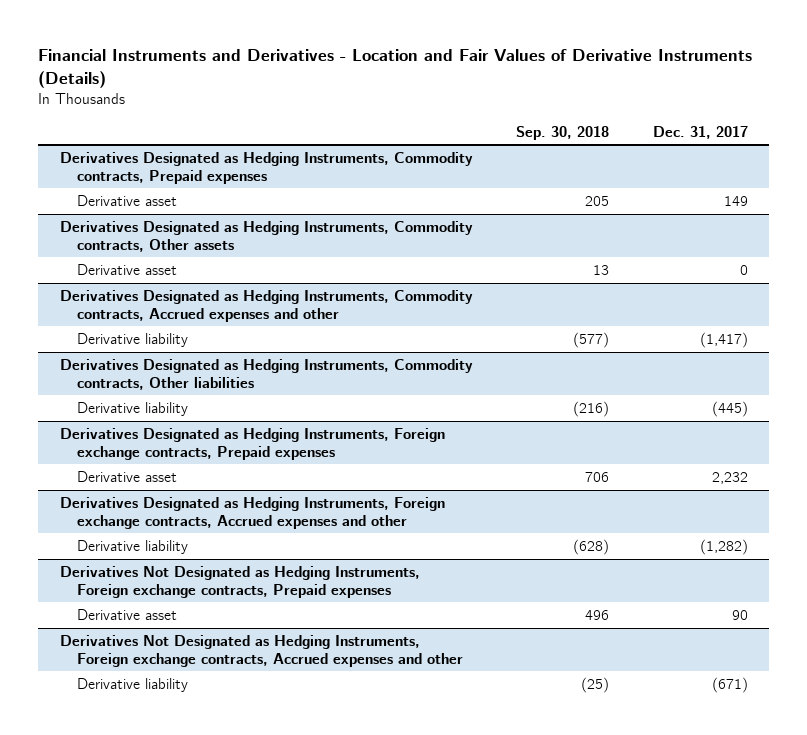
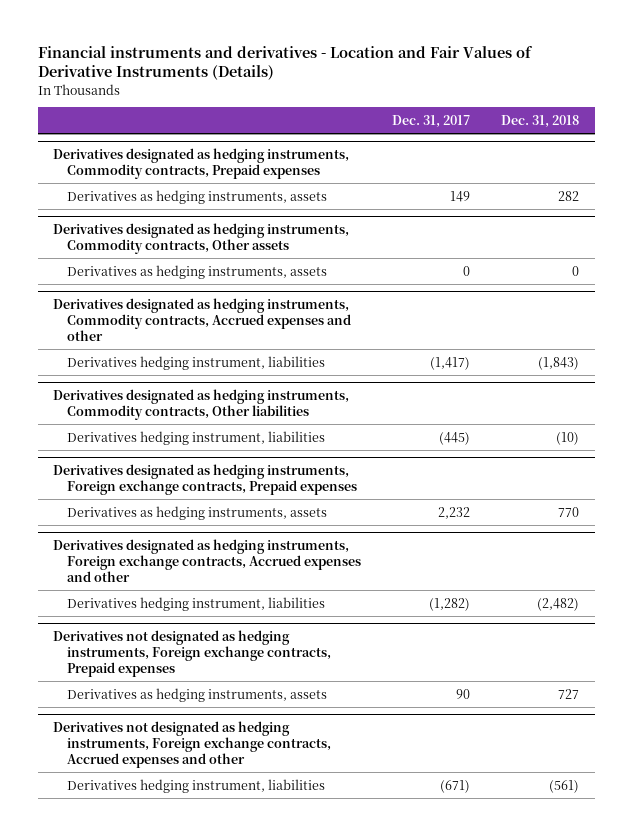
- Financial Instruments and Derivatives - Location and Fair Values of Derivative Instruments (Details)
+ Financial instruments and derivatives - Location and Fair Values of Derivative Instruments (Details)
- | Sep. 30, 2018 | Dec. 31, 2017
+ | Dec. 31, 2017 | Dec. 31, 2018
- Derivatives Designated as Hedging Instruments, Commodity contracts, Prepaid expenses
- Derivative asset | 205 | 149
- Derivatives Designated as Hedging Instruments, Commodity contracts, Other assets
- Derivative asset | 13 | 0
- Derivatives Designated as Hedging Instruments, Commodity contracts, Accrued expenses and other
- Derivative liability | (577) | (1,417)
- Derivatives Designated as Hedging Instruments, Commodity contracts, Other liabilities
- Derivative liability | (216) | (445)
- Derivatives Designated as Hedging Instruments, Foreign exchange contracts, Prepaid expenses
- Derivative asset | 706 | 2,232
- Derivatives Designated as Hedging Instruments, Foreign exchange contracts, Accrued expenses and other
- Derivative liability | (628) | (1,282)
- Derivatives Not Designated as Hedging Instruments, Foreign exchange contracts, Prepaid expenses
- Derivative asset | 496 | 90
- Derivatives Not Designated as Hedging Instruments, Foreign exchange contracts, Accrued expenses and other
- Derivative liability | (25) | (671)
+ Derivatives designated as hedging instruments, Commodity contracts, Prepaid expenses
+ Derivatives as hedging instruments, assets | 149 | 282
+ Derivatives designated as hedging instruments, Commodity contracts, Other assets
+ Derivatives as hedging instruments, assets | 0 | 0
+ Derivatives designated as hedging instruments, Commodity contracts, Accrued expenses and other
+ Derivatives hedging instrument, liabilities | (1,417) | (1,843)
+ Derivatives designated as hedging instruments, Commodity contracts, Other liabilities
+ Derivatives hedging instrument, liabilities | (445) | (10)
+ Derivatives designated as hedging instruments, Foreign exchange contracts, Prepaid expenses
+ Derivatives as hedging instruments, assets | 2,232 | 770
+ Derivatives designated as hedging instruments, Foreign exchange contracts, Accrued expenses and other
+ Derivatives hedging instrument, liabilities | (1,282) | (2,482)
+ Derivatives not designated as hedging instruments, Foreign exchange contracts, Prepaid expenses
+ Derivatives as hedging instruments, assets | 90 | 727
+ Derivatives not designated as hedging instruments, Foreign exchange contracts, Accrued expenses and other
+ Derivatives hedging instrument, liabilities | (671) | (561)

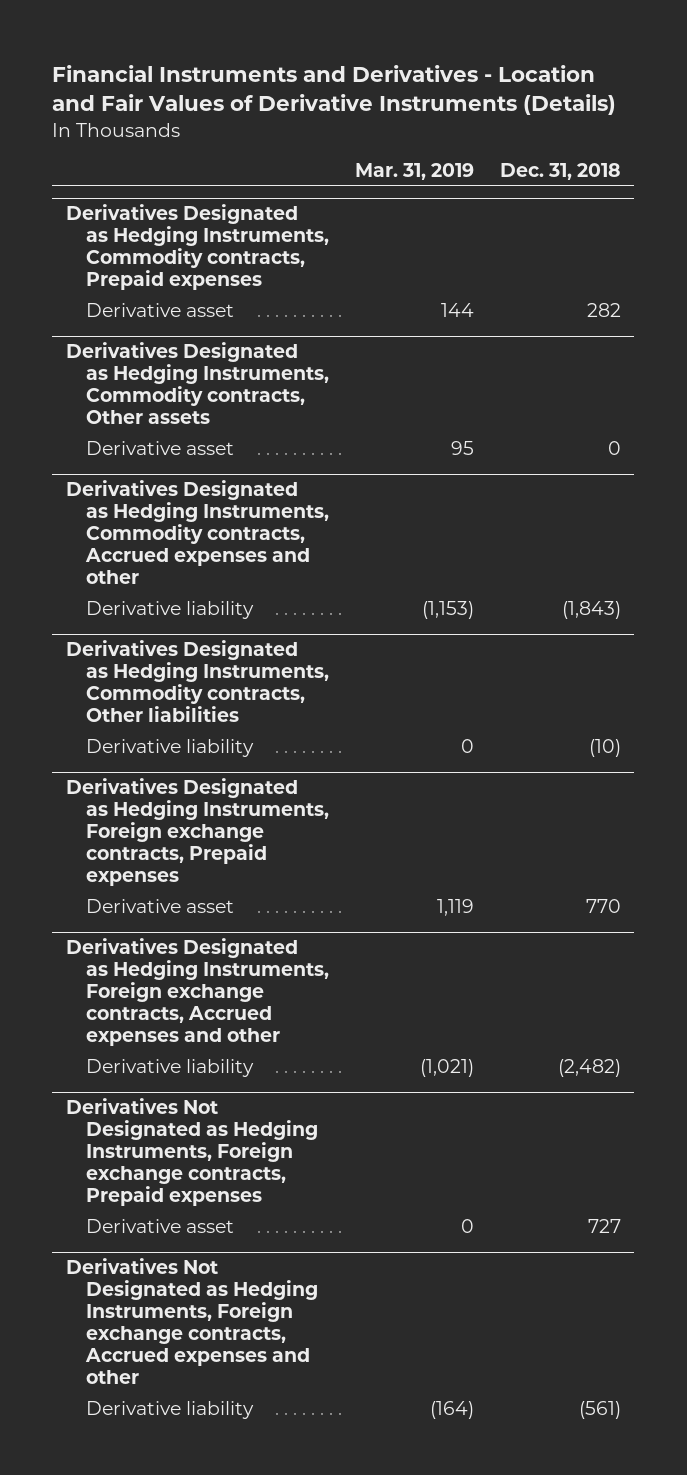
- Financial instruments and derivatives - Location and Fair Values of Derivative Instruments (Details)
+ Financial Instruments and Derivatives - Location and Fair Values of Derivative Instruments (Details)
- | Dec. 31, 2017 | Dec. 31, 2018
+ | Mar. 31, 2019 | Dec. 31, 2018
- Derivatives designated as hedging instruments, Commodity contracts, Prepaid expenses
- Derivatives as hedging instruments, assets | 149 | 282
- Derivatives designated as hedging instruments, Commodity contracts, Other assets
- Derivatives as hedging instruments, assets | 0 | 0
- Derivatives designated as hedging instruments, Commodity contracts, Accrued expenses and other
- Derivatives hedging instrument, liabilities | (1,417) | (1,843)
- Derivatives designated as hedging instruments, Commodity contracts, Other liabilities
- Derivatives hedging instrument, liabilities | (445) | (10)
- Derivatives designated as hedging instruments, Foreign exchange contracts, Prepaid expenses
- Derivatives as hedging instruments, assets | 2,232 | 770
- Derivatives designated as hedging instruments, Foreign exchange contracts, Accrued expenses and other
- Derivatives hedging instrument, liabilities | (1,282) | (2,482)
- Derivatives not designated as hedging instruments, Foreign exchange contracts, Prepaid expenses
- Derivatives as hedging instruments, assets | 90 | 727
- Derivatives not designated as hedging instruments, Foreign exchange contracts, Accrued expenses and other
- Derivatives hedging instrument, liabilities | (671) | (561)
+ Derivatives Designated as Hedging Instruments, Commodity contracts, Prepaid expenses
+ Derivative asset | 144 | 282
+ Derivatives Designated as Hedging Instruments, Commodity contracts, Other assets
+ Derivative asset | 95 | 0
+ Derivatives Designated as Hedging Instruments, Commodity contracts, Accrued expenses and other
+ Derivative liability | (1,153) | (1,843)
+ Derivatives Designated as Hedging Instruments, Commodity contracts, Other liabilities
+ Derivative liability | 0 | (10)
+ Derivatives Designated as Hedging Instruments, Foreign exchange contracts, Prepaid expenses
+ Derivative asset | 1,119 | 770
+ Derivatives Designated as Hedging Instruments, Foreign exchange contracts, Accrued expenses and other
+ Derivative liability | (1,021) | (2,482)
+ Derivatives Not Designated as Hedging Instruments, Foreign exchange contracts, Prepaid expenses
+ Derivative asset | 0 | 727
+ Derivatives Not Designated as Hedging Instruments, Foreign exchange contracts, Accrued expenses and other
+ Derivative liability | (164) | (561)

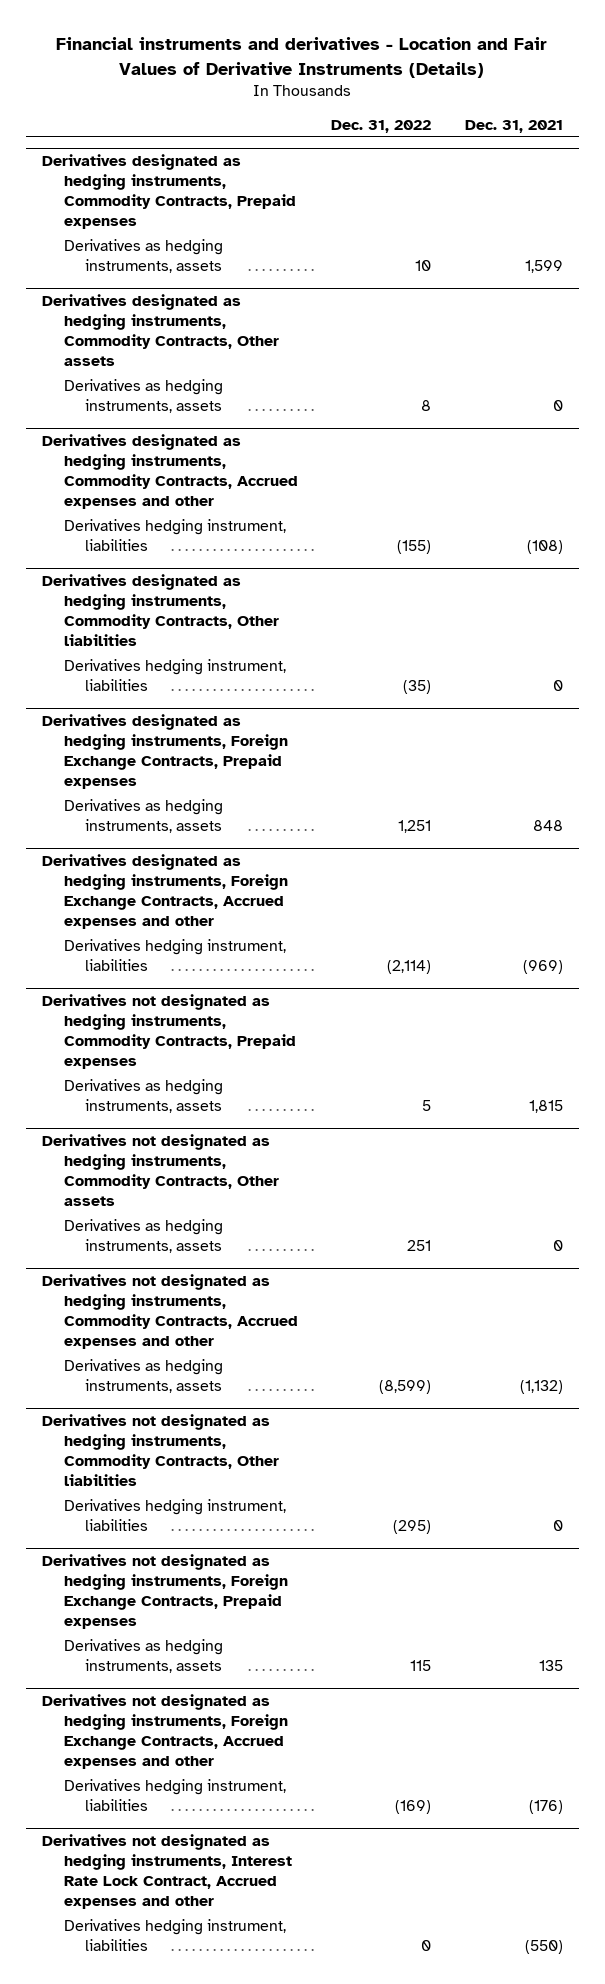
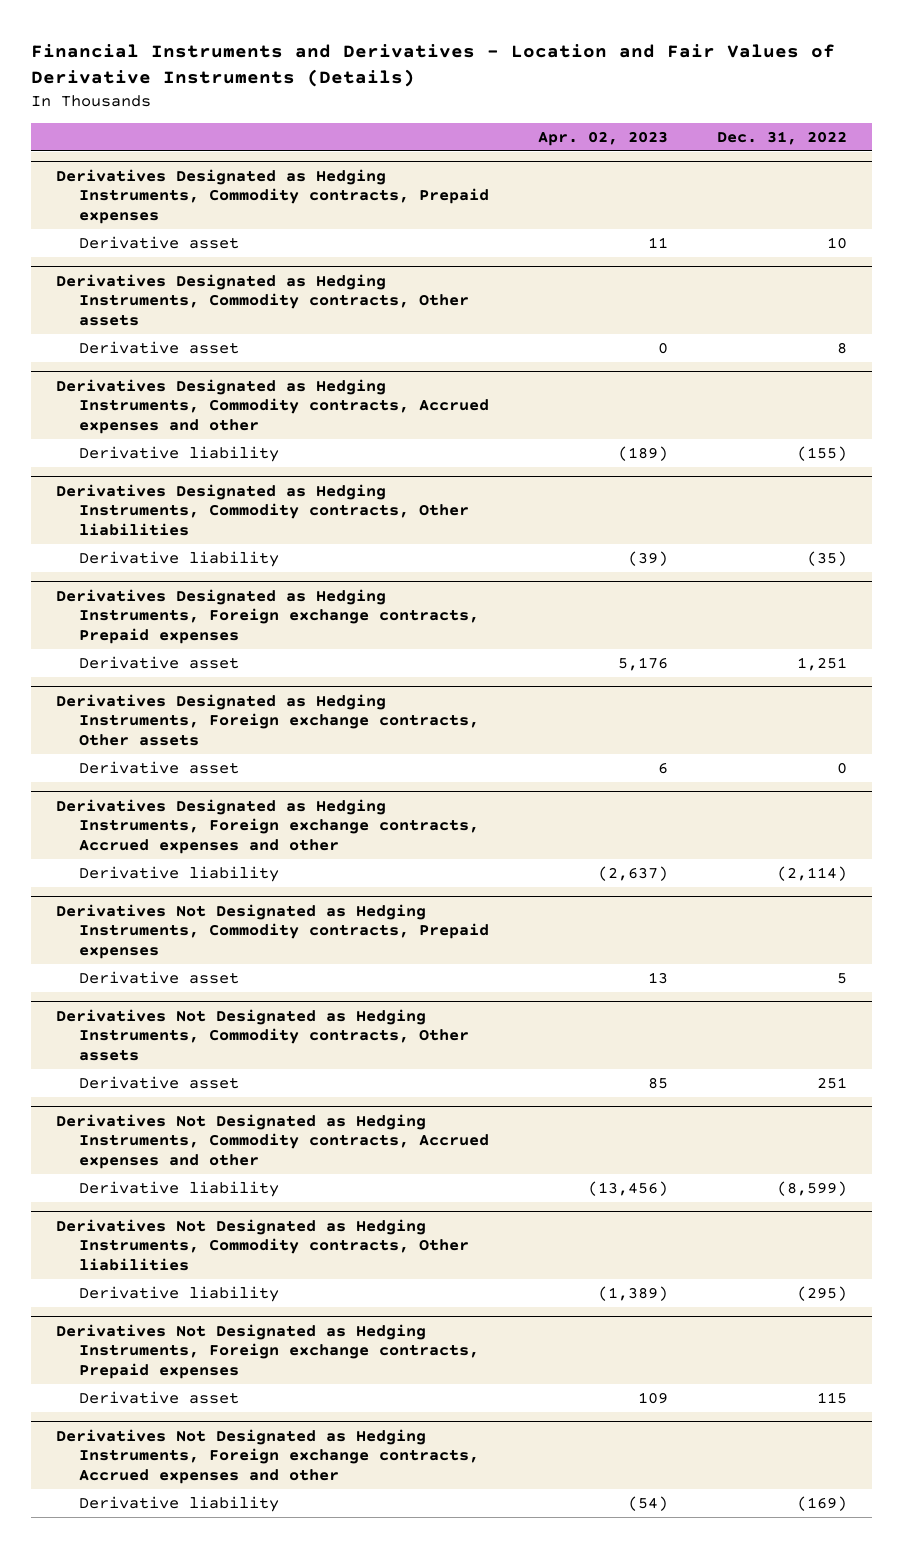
- Financial instruments and derivatives - Location and Fair Values of Derivative Instruments (Details)
+ Financial Instruments and Derivatives - Location and Fair Values of Derivative Instruments (Details)
- | Dec. 31, 2022 | Dec. 31, 2021
+ | Apr. 02, 2023 | Dec. 31, 2022
- Derivatives designated as hedging instruments, Commodity Contracts, Prepaid expenses
- Derivatives as hedging instruments, assets | 10 | 1,599
- Derivatives designated as hedging instruments, Commodity Contracts, Other assets
- Derivatives as hedging instruments, assets | 8 | 0
- Derivatives designated as hedging instruments, Commodity Contracts, Accrued expenses and other
- Derivatives hedging instrument, liabilities | (155) | (108)
- Derivatives designated as hedging instruments, Commodity Contracts, Other liabilities
- Derivatives hedging instrument, liabilities | (35) | 0
- Derivatives designated as hedging instruments, Foreign Exchange Contracts, Prepaid expenses
- Derivatives as hedging instruments, assets | 1,251 | 848
- Derivatives designated as hedging instruments, Foreign Exchange Contracts, Accrued expenses and other
- Derivatives hedging instrument, liabilities | (2,114) | (969)
- Derivatives not designated as hedging instruments, Commodity Contracts, Prepaid expenses
- Derivatives as hedging instruments, assets | 5 | 1,815
- Derivatives not designated as hedging instruments, Commodity Contracts, Other assets
- Derivatives as hedging instruments, assets | 251 | 0
- Derivatives not designated as hedging instruments, Commodity Contracts, Accrued expenses and other
- Derivatives as hedging instruments, assets | (8,599) | (1,132)
- Derivatives not designated as hedging instruments, Commodity Contracts, Other liabilities
- Derivatives hedging instrument, liabilities | (295) | 0
- Derivatives not designated as hedging instruments, Foreign Exchange Contracts, Prepaid expenses
- Derivatives as hedging instruments, assets | 115 | 135
- Derivatives not designated as hedging instruments, Foreign Exchange Contracts, Accrued expenses and other
- Derivatives hedging instrument, liabilities | (169) | (176)
- Derivatives not designated as hedging instruments, Interest Rate Lock Contract, Accrued expenses and other
- Derivatives hedging instrument, liabilities | 0 | (550)
+ Derivatives Designated as Hedging Instruments, Commodity contracts, Prepaid expenses
+ Derivative asset | 11 | 10
+ Derivatives Designated as Hedging Instruments, Commodity contracts, Other assets
+ Derivative asset | 0 | 8
+ Derivatives Designated as Hedging Instruments, Commodity contracts, Accrued expenses and other
+ Derivative liability | (189) | (155)
+ Derivatives Designated as Hedging Instruments, Commodity contracts, Other liabilities
+ Derivative liability | (39) | (35)
+ Derivatives Designated as Hedging Instruments, Foreign exchange contracts, Prepaid expenses
+ Derivative asset | 5,176 | 1,251
+ Derivatives Designated as Hedging Instruments, Foreign exchange contracts, Other assets
+ Derivative asset | 6 | 0
+ Derivatives Designated as Hedging Instruments, Foreign exchange contracts, Accrued expenses and other
+ Derivative liability | (2,637) | (2,114)
+ Derivatives Not Designated as Hedging Instruments, Commodity contracts, Prepaid expenses
+ Derivative asset | 13 | 5
+ Derivatives Not Designated as Hedging Instruments, Commodity contracts, Other assets
+ Derivative asset | 85 | 251
+ Derivatives Not Designated as Hedging Instruments, Commodity contracts, Accrued expenses and other
+ Derivative liability | (13,456) | (8,599)
+ Derivatives Not Designated as Hedging Instruments, Commodity contracts, Other liabilities
+ Derivative liability | (1,389) | (295)
+ Derivatives Not Designated as Hedging Instruments, Foreign exchange contracts, Prepaid expenses
+ Derivative asset | 109 | 115
+ Derivatives Not Designated as Hedging Instruments, Foreign exchange contracts, Accrued expenses and other
+ Derivative liability | (54) | (169)

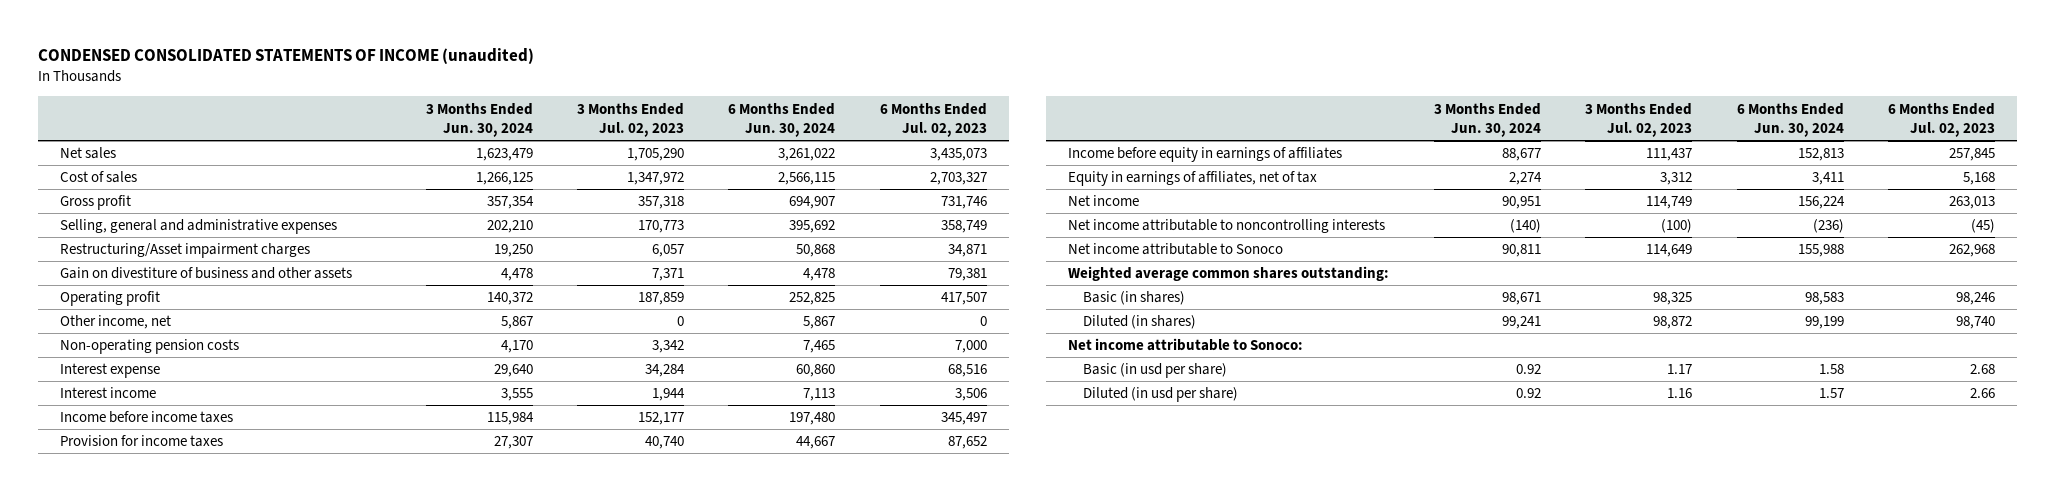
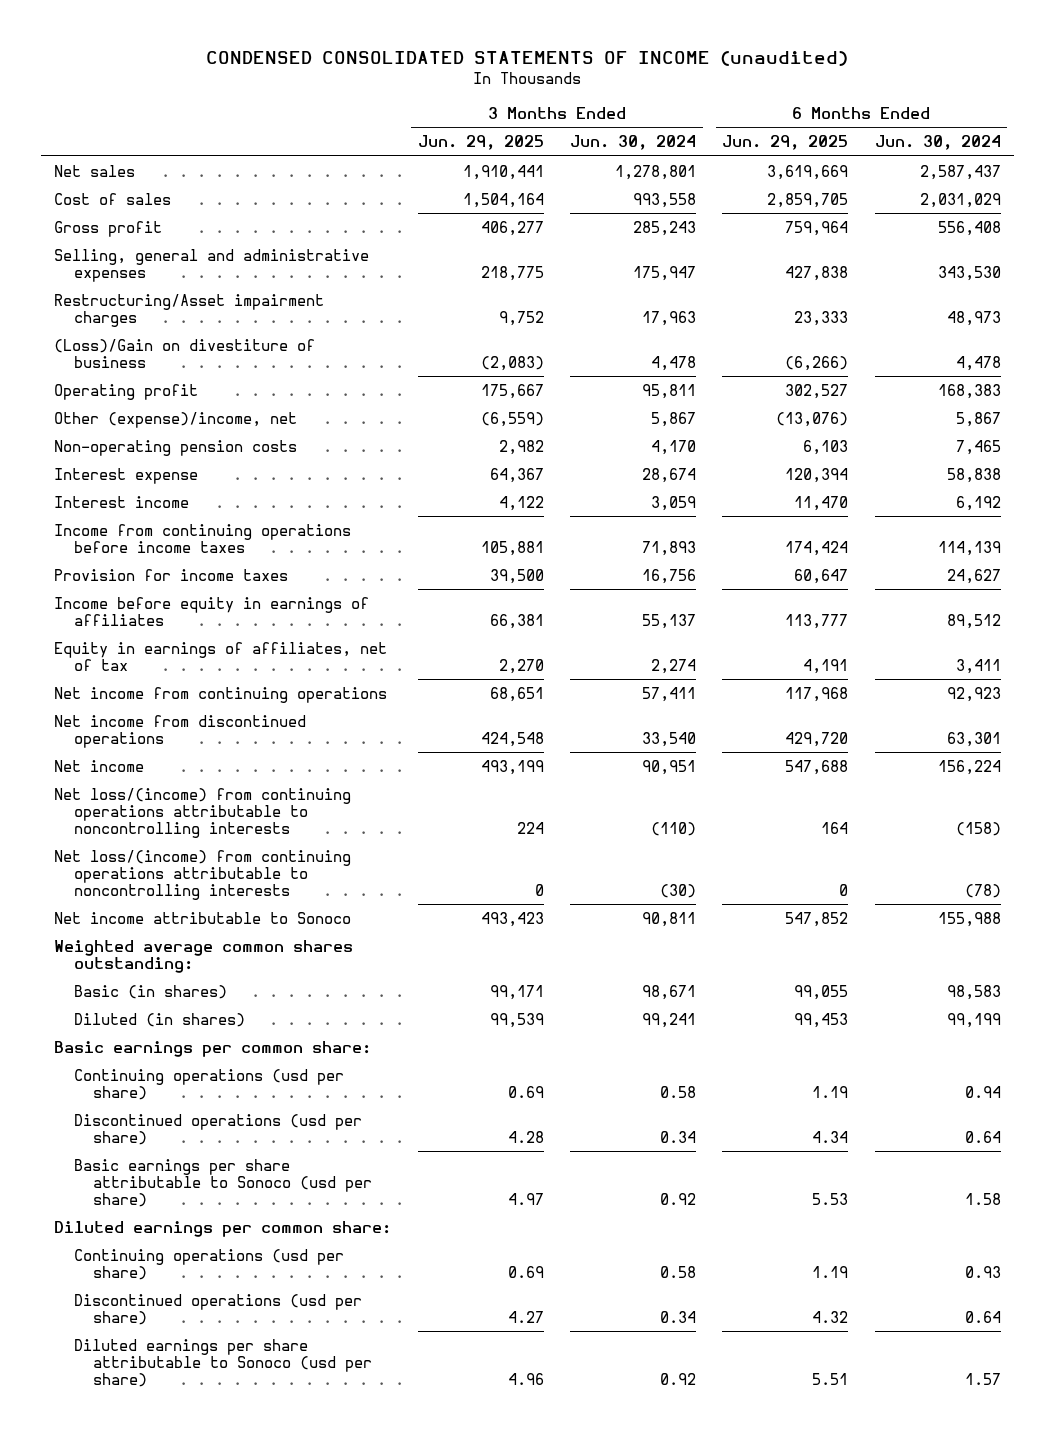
- | 3 Months Ended Jun. 30, 2024 | 3 Months Ended Jul. 02, 2023 | 6 Months Ended Jun. 30, 2024 | 6 Months Ended Jul. 02, 2023
+ | 3 Months Ended Jun. 29, 2025 | 3 Months Ended Jun. 30, 2024 | 6 Months Ended Jun. 29, 2025 | 6 Months Ended Jun. 30, 2024
- Net sales | 1,623,479 | 1,705,290 | 3,261,022 | 3,435,073
- Cost of sales | 1,266,125 | 1,347,972 | 2,566,115 | 2,703,327
- Gross profit | 357,354 | 357,318 | 694,907 | 731,746
- Selling, general and administrative expenses | 202,210 | 170,773 | 395,692 | 358,749
- Restructuring/Asset impairment charges | 19,250 | 6,057 | 50,868 | 34,871
- Gain on divestiture of business and other assets | 4,478 | 7,371 | 4,478 | 79,381
- Operating profit | 140,372 | 187,859 | 252,825 | 417,507
- Other income, net | 5,867 | 0 | 5,867 | 0
+ Net sales | 1,910,441 | 1,278,801 | 3,619,669 | 2,587,437
+ Cost of sales | 1,504,164 | 993,558 | 2,859,705 | 2,031,029
+ Gross profit | 406,277 | 285,243 | 759,964 | 556,408
+ Selling, general and administrative expenses | 218,775 | 175,947 | 427,838 | 343,530
+ Restructuring/Asset impairment charges | 9,752 | 17,963 | 23,333 | 48,973
+ (Loss)/Gain on divestiture of business | (2,083) | 4,478 | (6,266) | 4,478
+ Operating profit | 175,667 | 95,811 | 302,527 | 168,383
+ Other (expense)/income, net | (6,559) | 5,867 | (13,076) | 5,867
- Interest expense | 29,640 | 34,284 | 60,860 | 68,516
- Interest income | 3,555 | 1,944 | 7,113 | 3,506
- Income before income taxes | 115,984 | 152,177 | 197,480 | 345,497
- Provision for income taxes | 27,307 | 40,740 | 44,667 | 87,652
- Income before equity in earnings of affiliates | 88,677 | 111,437 | 152,813 | 257,845
+ Interest expense | 64,367 | 28,674 | 120,394 | 58,838
+ Interest income | 4,122 | 3,059 | 11,470 | 6,192
+ Income from continuing operations before income taxes | 105,881 | 71,893 | 174,424 | 114,139
+ Provision for income taxes | 39,500 | 16,756 | 60,647 | 24,627
+ Income before equity in earnings of affiliates | 66,381 | 55,137 | 113,777 | 89,512
+ Net income from continuing operations | 68,651 | 57,411 | 117,968 | 92,923
+ Net income from discontinued operations | 424,548 | 33,540 | 429,720 | 63,301
- Net income attributable to noncontrolling interests | (140) | (100) | (236) | (45)
+ Net loss/(income) from continuing operations attributable to noncontrolling interests | 224 | (110) | 164 | (158)
+ Net loss/(income) from continuing operations attributable to noncontrolling interests | 0 | (30) | 0 | (78)
- Net income attributable to Sonoco:
- Basic (in usd per share) | 0.92 | 1.17 | 1.58 | 2.68
- Diluted (in usd per share) | 0.92 | 1.16 | 1.57 | 2.66
+ Basic earnings per common share:
+ Continuing operations (usd per share) | 0.69 | 0.58 | 1.19 | 0.94
+ Discontinued operations (usd per share) | 4.28 | 0.34 | 4.34 | 0.64
+ Basic earnings per share attributable to Sonoco (usd per share) | 4.97 | 0.92 | 5.53 | 1.58
+ Diluted earnings per common share:
+ Continuing operations (usd per share) | 0.69 | 0.58 | 1.19 | 0.93
+ Discontinued operations (usd per share) | 4.27 | 0.34 | 4.32 | 0.64
+ Diluted earnings per share attributable to Sonoco (usd per share) | 4.96 | 0.92 | 5.51 | 1.57

